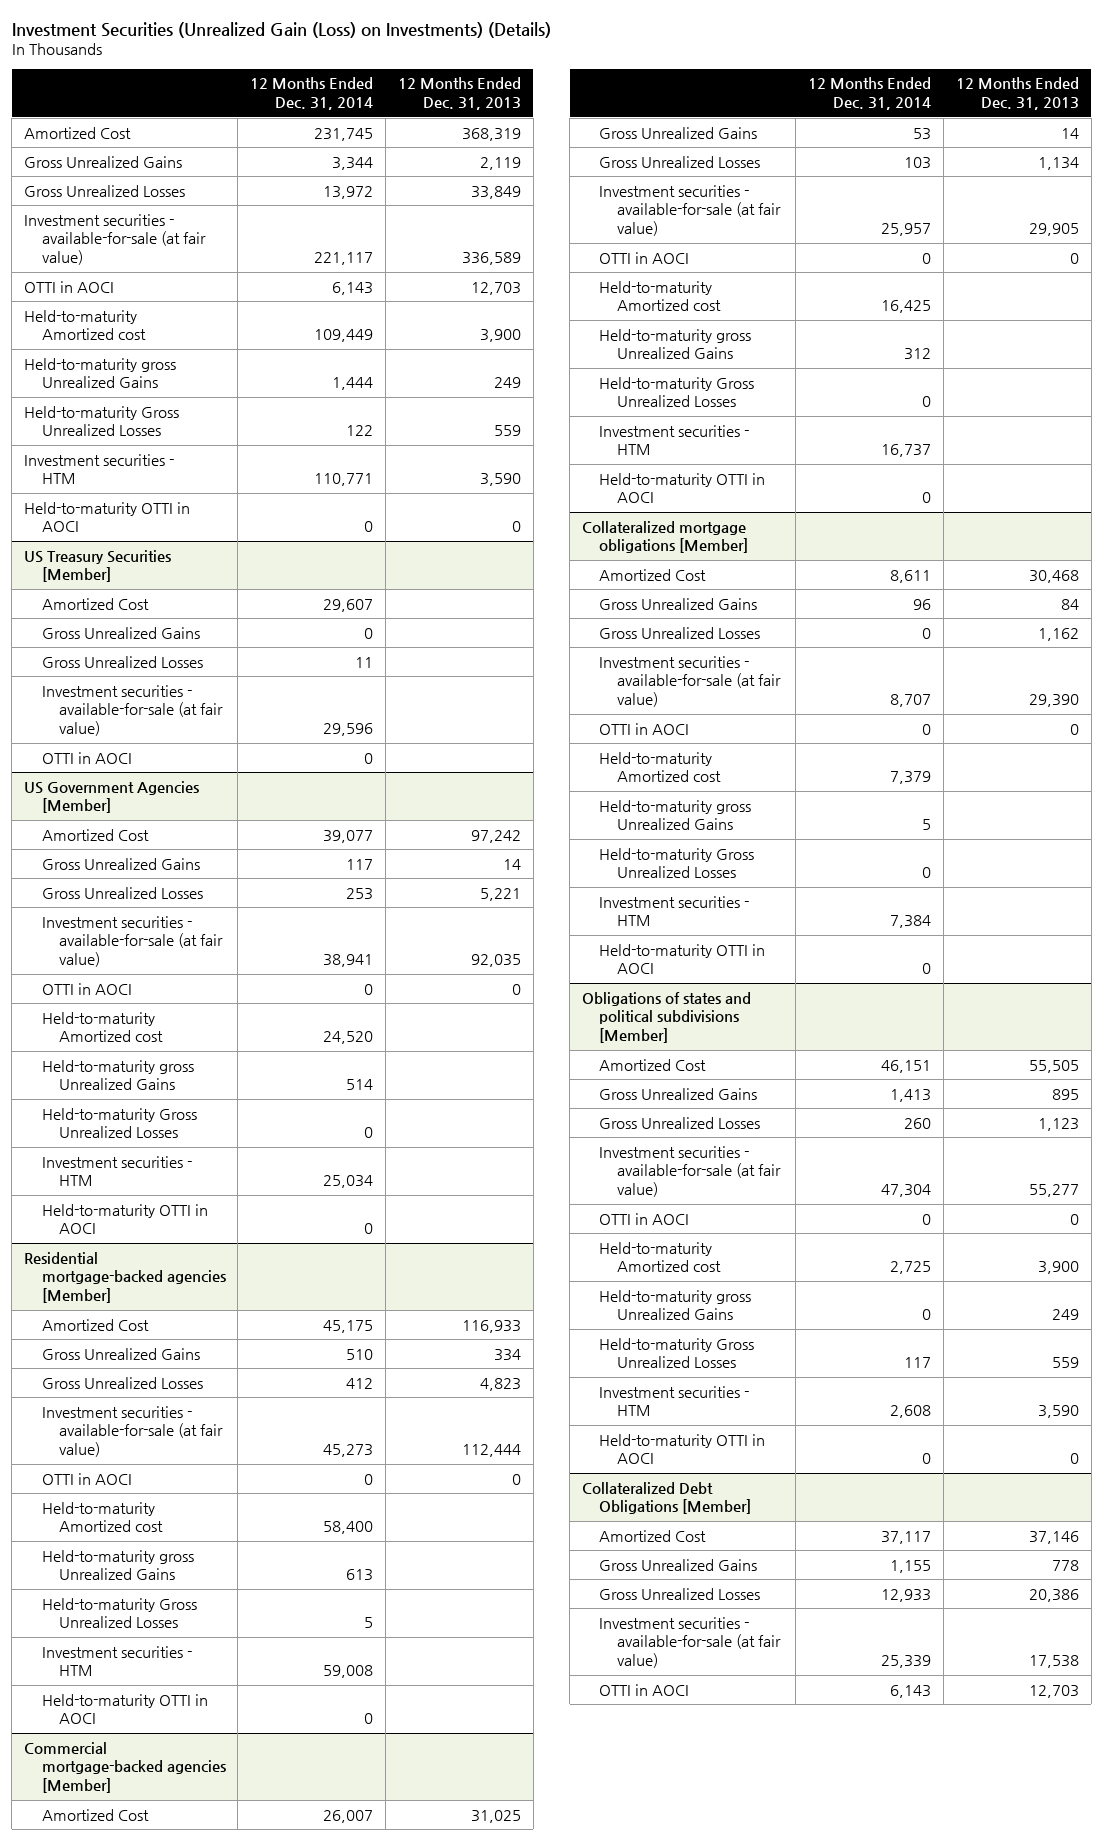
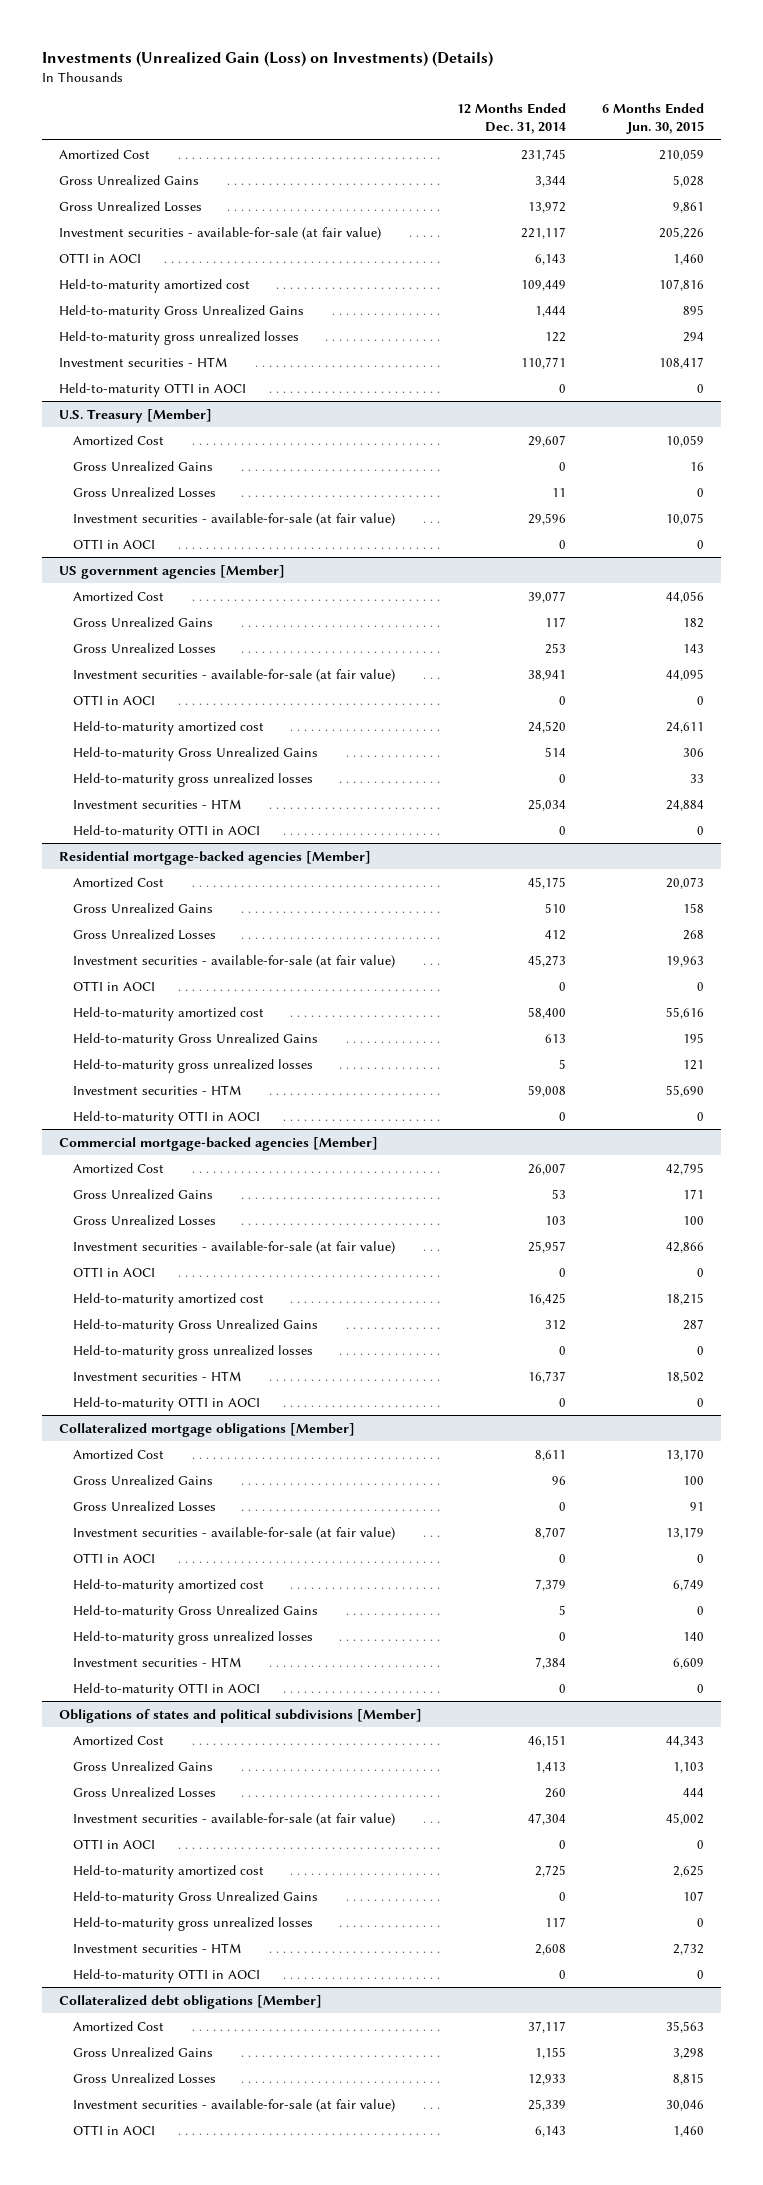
- Investment Securities (Unrealized Gain (Loss) on Investments) (Details)
+ Investments (Unrealized Gain (Loss) on Investments) (Details)
- | 12 Months Ended Dec. 31, 2014 | 12 Months Ended Dec. 31, 2013
+ | 12 Months Ended Dec. 31, 2014 | 6 Months Ended Jun. 30, 2015
- Held-to-maturity Amortized cost | 109,449 | 3,900
- Held-to-maturity gross Unrealized Gains | 1,444 | 249
- Held-to-maturity Gross Unrealized Losses | 122 | 559
+ Held-to-maturity amortized cost | 109,449 | 107,816
+ Held-to-maturity Gross Unrealized Gains | 1,444 | 895
+ Held-to-maturity gross unrealized losses | 122 | 294
- US Treasury Securities [Member]
+ U.S. Treasury [Member]
- US Government Agencies [Member]
+ US government agencies [Member]
- Held-to-maturity Amortized cost | 24,520 |
- Held-to-maturity gross Unrealized Gains | 514 |
- Held-to-maturity Gross Unrealized Losses | 0 |
+ Held-to-maturity amortized cost | 24,520 | 24,611
+ Held-to-maturity Gross Unrealized Gains | 514 | 306
+ Held-to-maturity gross unrealized losses | 0 | 33
@ Residential mortgage-backed agencies [Member]
- Held-to-maturity Amortized cost | 58,400 |
- Held-to-maturity gross Unrealized Gains | 613 |
- Held-to-maturity Gross Unrealized Losses | 5 |
+ Held-to-maturity amortized cost | 58,400 | 55,616
+ Held-to-maturity Gross Unrealized Gains | 613 | 195
+ Held-to-maturity gross unrealized losses | 5 | 121
@ Commercial mortgage-backed agencies [Member]
- Held-to-maturity Amortized cost | 16,425 |
- Held-to-maturity gross Unrealized Gains | 312 |
- Held-to-maturity Gross Unrealized Losses | 0 |
+ Held-to-maturity amortized cost | 16,425 | 18,215
+ Held-to-maturity Gross Unrealized Gains | 312 | 287
+ Held-to-maturity gross unrealized losses | 0 | 0
@ Collateralized mortgage obligations [Member]
- Held-to-maturity Amortized cost | 7,379 |
- Held-to-maturity gross Unrealized Gains | 5 |
- Held-to-maturity Gross Unrealized Losses | 0 |
+ Held-to-maturity amortized cost | 7,379 | 6,749
+ Held-to-maturity Gross Unrealized Gains | 5 | 0
+ Held-to-maturity gross unrealized losses | 0 | 140
@ Obligations of states and political subdivisions [Member]
- Held-to-maturity Amortized cost | 2,725 | 3,900
- Held-to-maturity gross Unrealized Gains | 0 | 249
- Held-to-maturity Gross Unrealized Losses | 117 | 559
+ Held-to-maturity amortized cost | 2,725 | 2,625
+ Held-to-maturity Gross Unrealized Gains | 0 | 107
+ Held-to-maturity gross unrealized losses | 117 | 0
- Collateralized Debt Obligations [Member]
+ Collateralized debt obligations [Member]

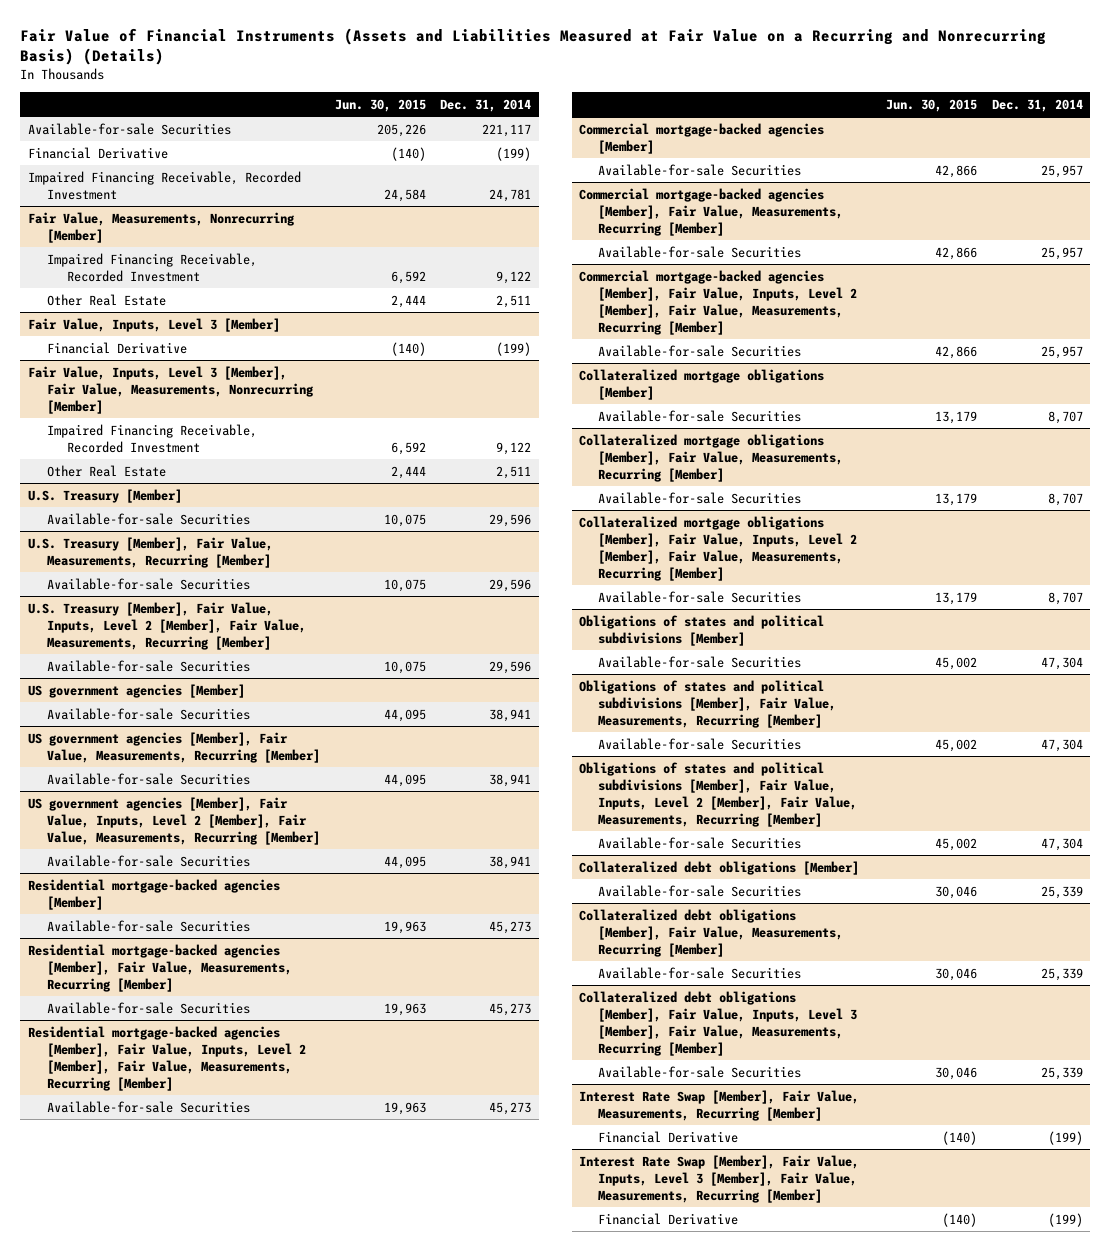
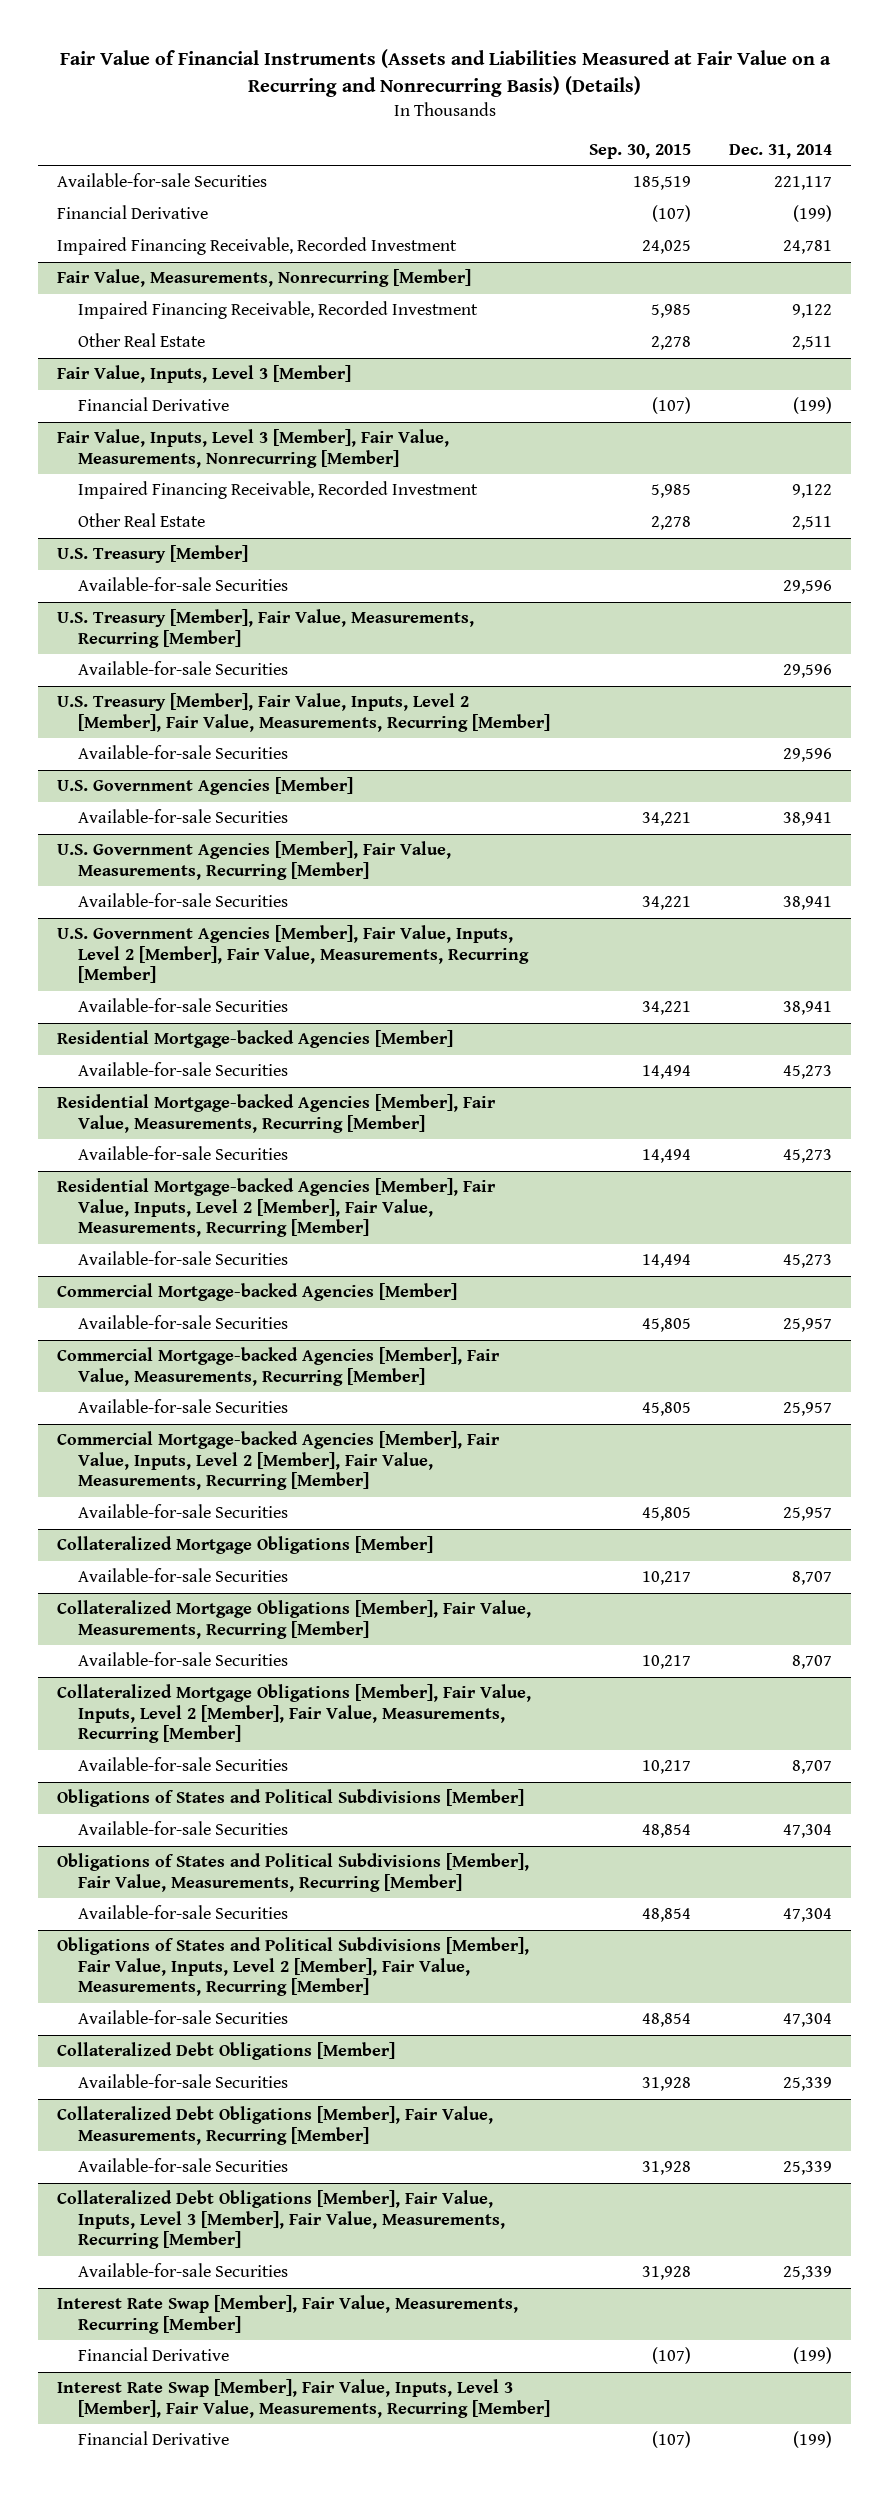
- | Jun. 30, 2015 | Dec. 31, 2014
+ | Sep. 30, 2015 | Dec. 31, 2014
- US government agencies [Member]
+ U.S. Government Agencies [Member]
- US government agencies [Member], Fair Value, Measurements, Recurring [Member]
+ U.S. Government Agencies [Member], Fair Value, Measurements, Recurring [Member]
- US government agencies [Member], Fair Value, Inputs, Level 2 [Member], Fair Value, Measurements, Recurring [Member]
+ U.S. Government Agencies [Member], Fair Value, Inputs, Level 2 [Member], Fair Value, Measurements, Recurring [Member]
- Residential mortgage-backed agencies [Member]
+ Residential Mortgage-backed Agencies [Member]
- Residential mortgage-backed agencies [Member], Fair Value, Measurements, Recurring [Member]
+ Residential Mortgage-backed Agencies [Member], Fair Value, Measurements, Recurring [Member]
- Residential mortgage-backed agencies [Member], Fair Value, Inputs, Level 2 [Member], Fair Value, Measurements, Recurring [Member]
+ Residential Mortgage-backed Agencies [Member], Fair Value, Inputs, Level 2 [Member], Fair Value, Measurements, Recurring [Member]
- Commercial mortgage-backed agencies [Member]
+ Commercial Mortgage-backed Agencies [Member]
- Commercial mortgage-backed agencies [Member], Fair Value, Measurements, Recurring [Member]
+ Commercial Mortgage-backed Agencies [Member], Fair Value, Measurements, Recurring [Member]
- Commercial mortgage-backed agencies [Member], Fair Value, Inputs, Level 2 [Member], Fair Value, Measurements, Recurring [Member]
+ Commercial Mortgage-backed Agencies [Member], Fair Value, Inputs, Level 2 [Member], Fair Value, Measurements, Recurring [Member]
- Collateralized mortgage obligations [Member]
+ Collateralized Mortgage Obligations [Member]
- Collateralized mortgage obligations [Member], Fair Value, Measurements, Recurring [Member]
+ Collateralized Mortgage Obligations [Member], Fair Value, Measurements, Recurring [Member]
- Collateralized mortgage obligations [Member], Fair Value, Inputs, Level 2 [Member], Fair Value, Measurements, Recurring [Member]
+ Collateralized Mortgage Obligations [Member], Fair Value, Inputs, Level 2 [Member], Fair Value, Measurements, Recurring [Member]
- Obligations of states and political subdivisions [Member]
+ Obligations of States and Political Subdivisions [Member]
- Obligations of states and political subdivisions [Member], Fair Value, Measurements, Recurring [Member]
+ Obligations of States and Political Subdivisions [Member], Fair Value, Measurements, Recurring [Member]
- Obligations of states and political subdivisions [Member], Fair Value, Inputs, Level 2 [Member], Fair Value, Measurements, Recurring [Member]
+ Obligations of States and Political Subdivisions [Member], Fair Value, Inputs, Level 2 [Member], Fair Value, Measurements, Recurring [Member]
- Collateralized debt obligations [Member]
+ Collateralized Debt Obligations [Member]
- Collateralized debt obligations [Member], Fair Value, Measurements, Recurring [Member]
+ Collateralized Debt Obligations [Member], Fair Value, Measurements, Recurring [Member]
- Collateralized debt obligations [Member], Fair Value, Inputs, Level 3 [Member], Fair Value, Measurements, Recurring [Member]
+ Collateralized Debt Obligations [Member], Fair Value, Inputs, Level 3 [Member], Fair Value, Measurements, Recurring [Member]

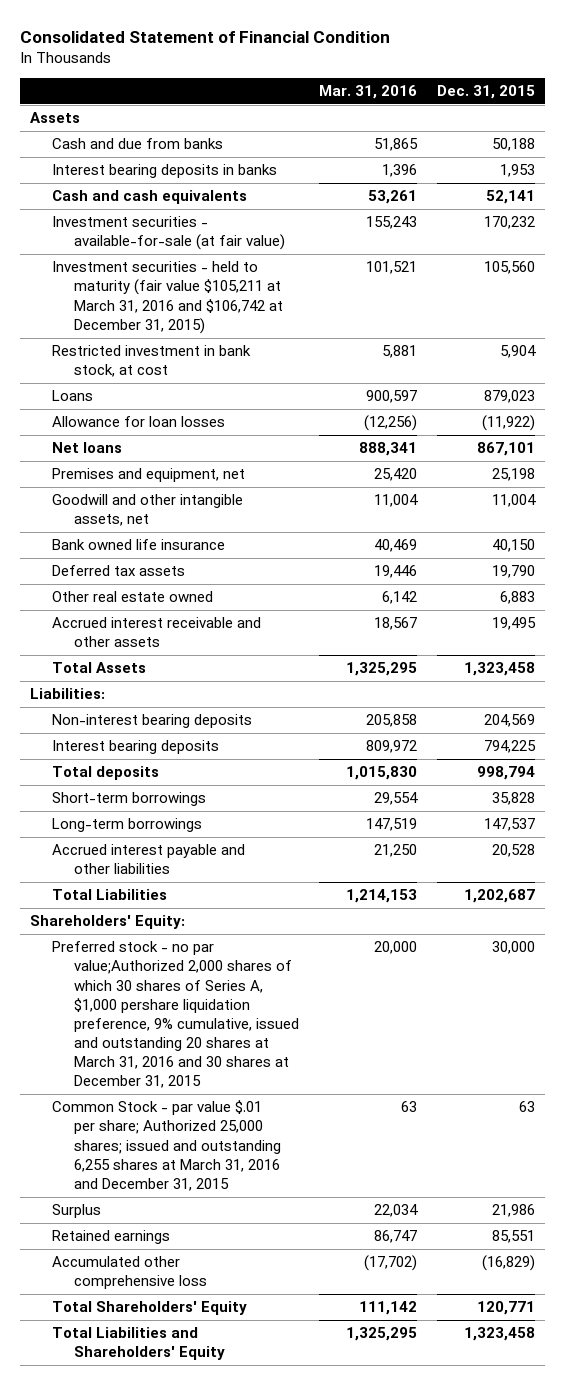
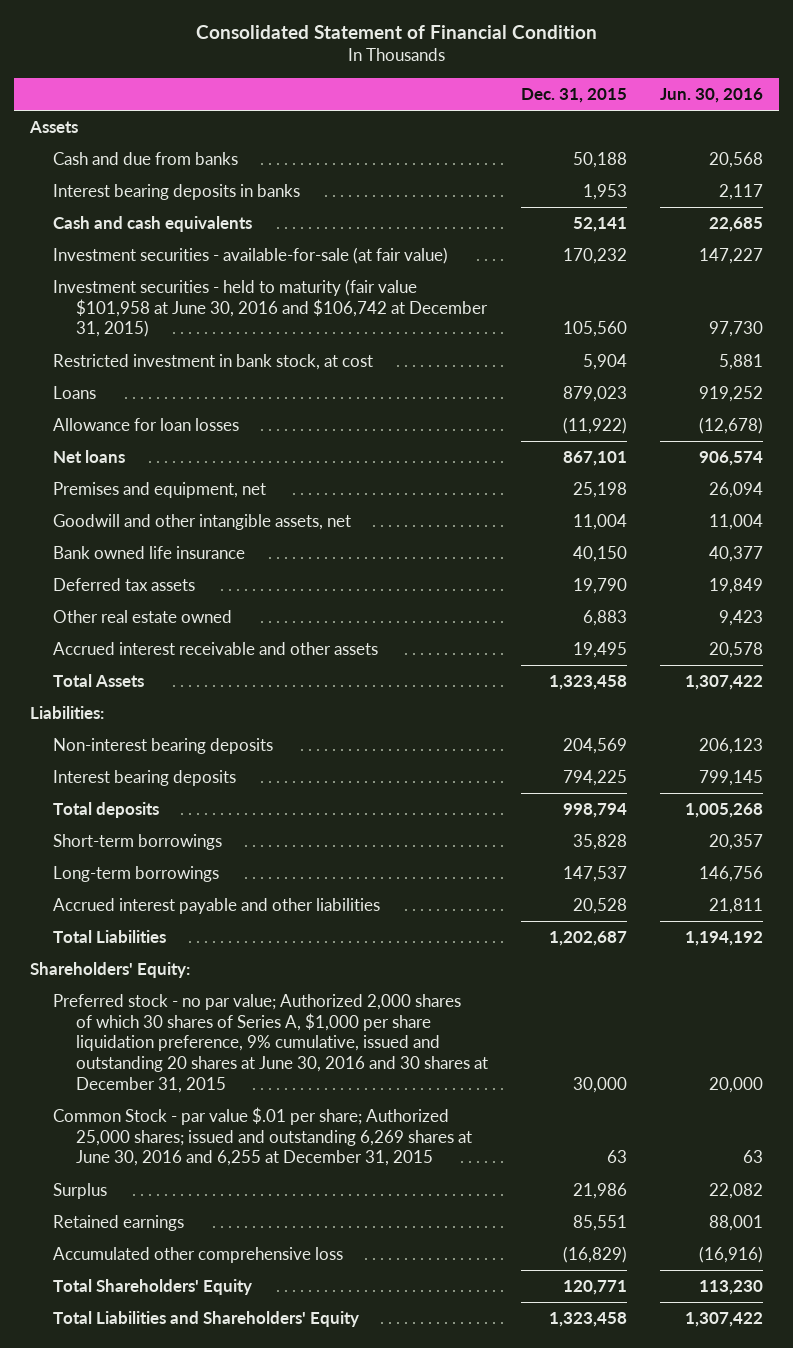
- | Mar. 31, 2016 | Dec. 31, 2015
+ | Dec. 31, 2015 | Jun. 30, 2016
- Investment securities - held to maturity (fair value $105,211 at March 31, 2016 and $106,742 at December 31, 2015) | 101,521 | 105,560
+ Investment securities - held to maturity (fair value $101,958 at June 30, 2016 and $106,742 at December 31, 2015) | 105,560 | 97,730
- Preferred stock - no par value;Authorized 2,000 shares of which 30 shares of Series A, $1,000 pershare liquidation preference, 9% cumulative, issued and outstanding 20 shares at March 31, 2016 and 30 shares at December 31, 2015 | 20,000 | 30,000
- Common Stock - par value $.01 per share; Authorized 25,000 shares; issued and outstanding 6,255 shares at March 31, 2016 and December 31, 2015 | 63 | 63
+ Preferred stock - no par value; Authorized 2,000 shares of which 30 shares of Series A, $1,000 per share liquidation preference, 9% cumulative, issued and outstanding 20 shares at June 30, 2016 and 30 shares at December 31, 2015 | 30,000 | 20,000
+ Common Stock - par value $.01 per share; Authorized 25,000 shares; issued and outstanding 6,269 shares at June 30, 2016 and 6,255 at December 31, 2015 | 63 | 63

